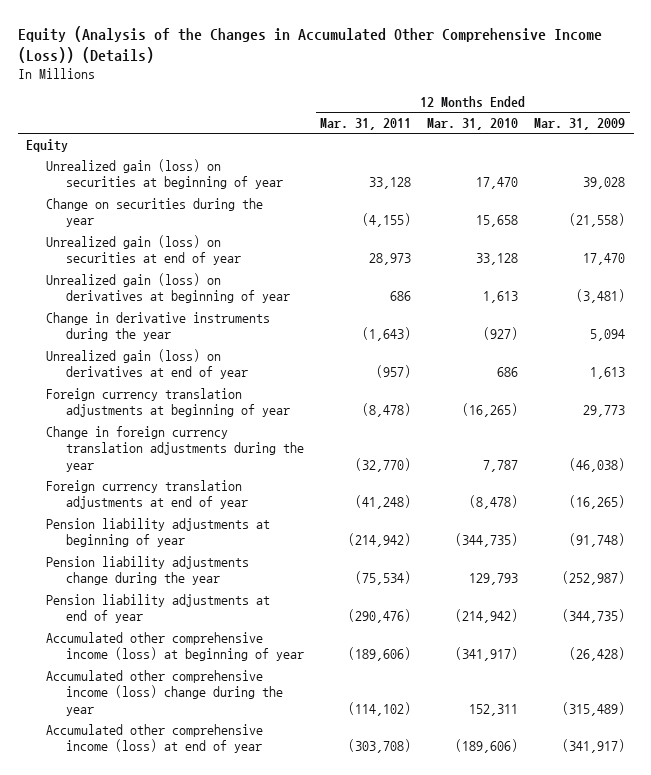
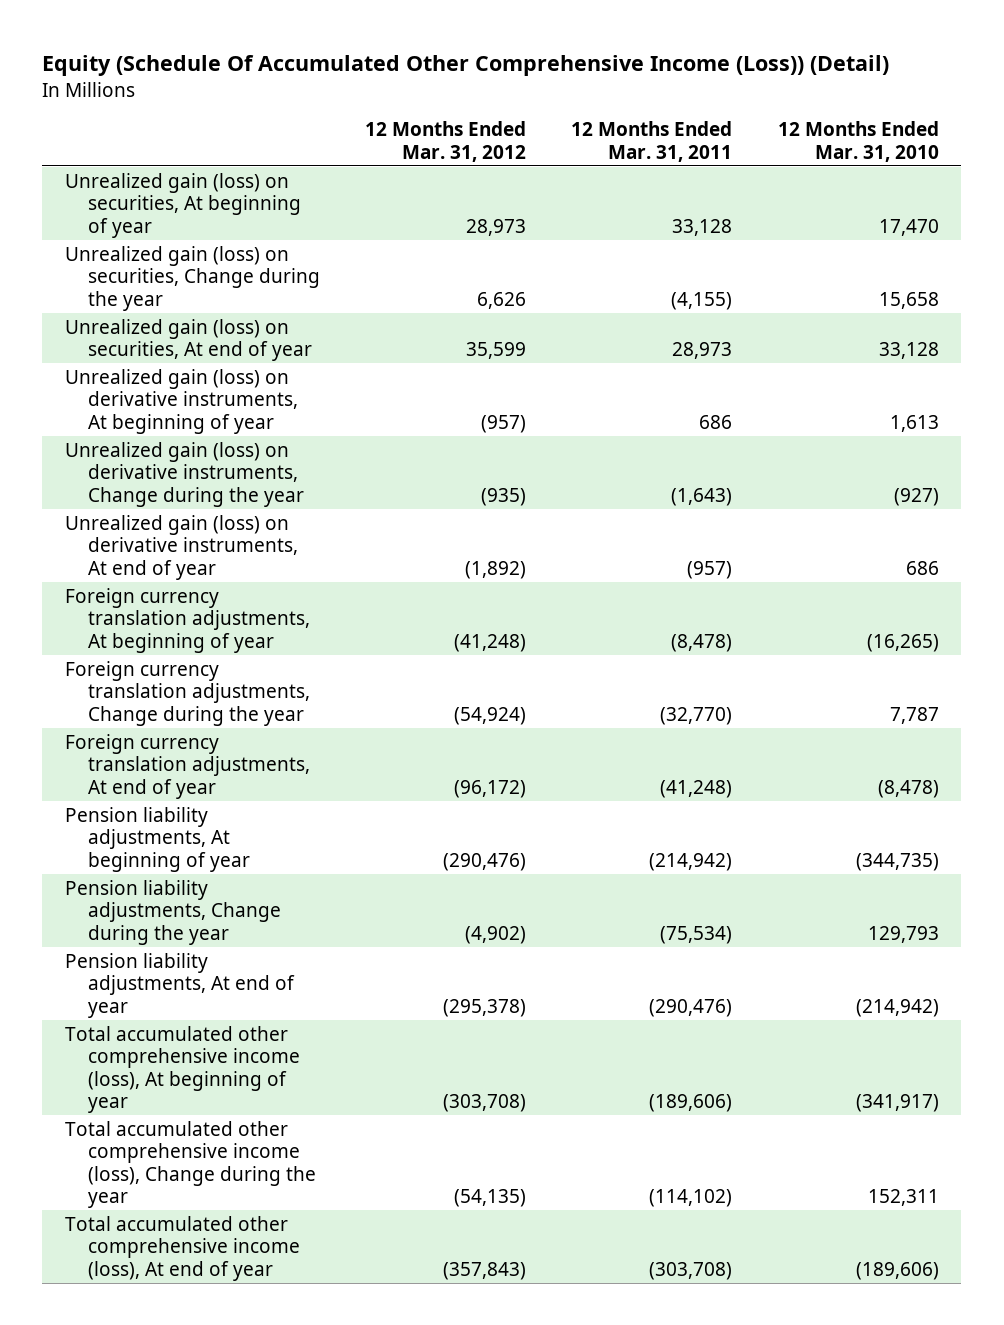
- Equity (Analysis of the Changes in Accumulated Other Comprehensive Income (Loss)) (Details)
+ Equity (Schedule Of Accumulated Other Comprehensive Income (Loss)) (Detail)
- | 12 Months Ended Mar. 31, 2011 | 12 Months Ended Mar. 31, 2010 | 12 Months Ended Mar. 31, 2009
+ | 12 Months Ended Mar. 31, 2012 | 12 Months Ended Mar. 31, 2011 | 12 Months Ended Mar. 31, 2010
- Equity
- Unrealized gain (loss) on securities at beginning of year | 33,128 | 17,470 | 39,028
- Change on securities during the year | (4,155) | 15,658 | (21,558)
- Unrealized gain (loss) on securities at end of year | 28,973 | 33,128 | 17,470
- Unrealized gain (loss) on derivatives at beginning of year | 686 | 1,613 | (3,481)
- Change in derivative instruments during the year | (1,643) | (927) | 5,094
- Unrealized gain (loss) on derivatives at end of year | (957) | 686 | 1,613
- Foreign currency translation adjustments at beginning of year | (8,478) | (16,265) | 29,773
- Change in foreign currency translation adjustments during the year | (32,770) | 7,787 | (46,038)
- Foreign currency translation adjustments at end of year | (41,248) | (8,478) | (16,265)
- Pension liability adjustments at beginning of year | (214,942) | (344,735) | (91,748)
- Pension liability adjustments change during the year | (75,534) | 129,793 | (252,987)
- Pension liability adjustments at end of year | (290,476) | (214,942) | (344,735)
- Accumulated other comprehensive income (loss) at beginning of year | (189,606) | (341,917) | (26,428)
- Accumulated other comprehensive income (loss) change during the year | (114,102) | 152,311 | (315,489)
- Accumulated other comprehensive income (loss) at end of year | (303,708) | (189,606) | (341,917)
+ Unrealized gain (loss) on securities, At beginning of year | 28,973 | 33,128 | 17,470
+ Unrealized gain (loss) on securities, Change during the year | 6,626 | (4,155) | 15,658
+ Unrealized gain (loss) on securities, At end of year | 35,599 | 28,973 | 33,128
+ Unrealized gain (loss) on derivative instruments, At beginning of year | (957) | 686 | 1,613
+ Unrealized gain (loss) on derivative instruments, Change during the year | (935) | (1,643) | (927)
+ Unrealized gain (loss) on derivative instruments, At end of year | (1,892) | (957) | 686
+ Foreign currency translation adjustments, At beginning of year | (41,248) | (8,478) | (16,265)
+ Foreign currency translation adjustments, Change during the year | (54,924) | (32,770) | 7,787
+ Foreign currency translation adjustments, At end of year | (96,172) | (41,248) | (8,478)
+ Pension liability adjustments, At beginning of year | (290,476) | (214,942) | (344,735)
+ Pension liability adjustments, Change during the year | (4,902) | (75,534) | 129,793
+ Pension liability adjustments, At end of year | (295,378) | (290,476) | (214,942)
+ Total accumulated other comprehensive income (loss), At beginning of year | (303,708) | (189,606) | (341,917)
+ Total accumulated other comprehensive income (loss), Change during the year | (54,135) | (114,102) | 152,311
+ Total accumulated other comprehensive income (loss), At end of year | (357,843) | (303,708) | (189,606)

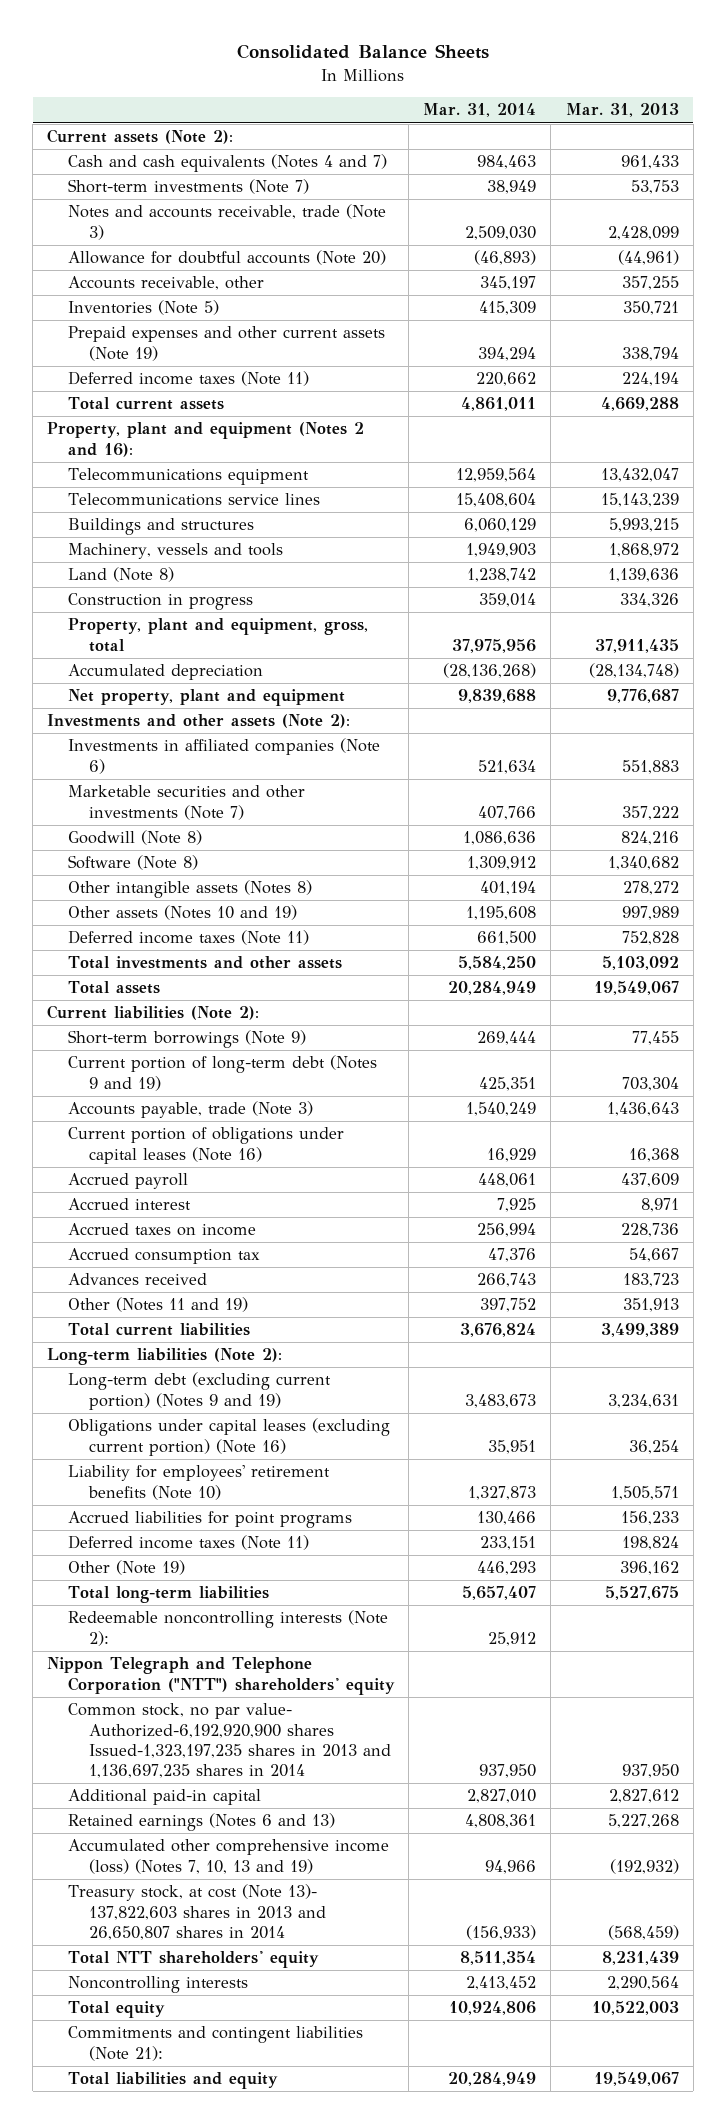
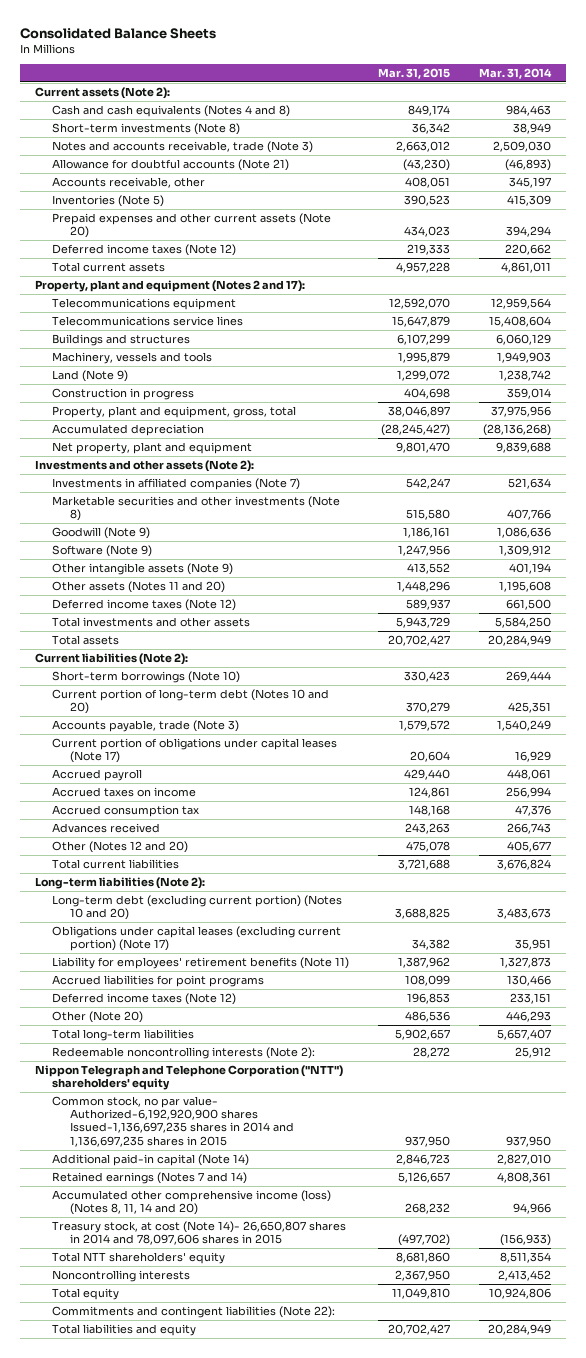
- | Mar. 31, 2014 | Mar. 31, 2013
+ | Mar. 31, 2015 | Mar. 31, 2014
- Cash and cash equivalents (Notes 4 and 7) | 984,463 | 961,433
- Short-term investments (Note 7) | 38,949 | 53,753
+ Cash and cash equivalents (Notes 4 and 8) | 849,174 | 984,463
+ Short-term investments (Note 8) | 36,342 | 38,949
- Allowance for doubtful accounts (Note 20) | (46,893) | (44,961)
+ Allowance for doubtful accounts (Note 21) | (43,230) | (46,893)
- Prepaid expenses and other current assets (Note 19) | 394,294 | 338,794
- Deferred income taxes (Note 11) | 220,662 | 224,194
+ Prepaid expenses and other current assets (Note 20) | 434,023 | 394,294
+ Deferred income taxes (Note 12) | 219,333 | 220,662
- Property, plant and equipment (Notes 2 and 16):
+ Property, plant and equipment (Notes 2 and 17):
- Land (Note 8) | 1,238,742 | 1,139,636
+ Land (Note 9) | 1,299,072 | 1,238,742
- Investments in affiliated companies (Note 6) | 521,634 | 551,883
- Marketable securities and other investments (Note 7) | 407,766 | 357,222
- Goodwill (Note 8) | 1,086,636 | 824,216
- Software (Note 8) | 1,309,912 | 1,340,682
- Other intangible assets (Notes 8) | 401,194 | 278,272
- Other assets (Notes 10 and 19) | 1,195,608 | 997,989
- Deferred income taxes (Note 11) | 661,500 | 752,828
+ Investments in affiliated companies (Note 7) | 542,247 | 521,634
+ Marketable securities and other investments (Note 8) | 515,580 | 407,766
+ Goodwill (Note 9) | 1,186,161 | 1,086,636
+ Software (Note 9) | 1,247,956 | 1,309,912
+ Other intangible assets (Note 9) | 413,552 | 401,194
+ Other assets (Notes 11 and 20) | 1,448,296 | 1,195,608
+ Deferred income taxes (Note 12) | 589,937 | 661,500
- Short-term borrowings (Note 9) | 269,444 | 77,455
- Current portion of long-term debt (Notes 9 and 19) | 425,351 | 703,304
+ Short-term borrowings (Note 10) | 330,423 | 269,444
+ Current portion of long-term debt (Notes 10 and 20) | 370,279 | 425,351
- Current portion of obligations under capital leases (Note 16) | 16,929 | 16,368
+ Current portion of obligations under capital leases (Note 17) | 20,604 | 16,929
- Accrued interest | 7,925 | 8,971
- Other (Notes 11 and 19) | 397,752 | 351,913
+ Other (Notes 12 and 20) | 475,078 | 405,677
- Long-term debt (excluding current portion) (Notes 9 and 19) | 3,483,673 | 3,234,631
- Obligations under capital leases (excluding current portion) (Note 16) | 35,951 | 36,254
- Liability for employees' retirement benefits (Note 10) | 1,327,873 | 1,505,571
+ Long-term debt (excluding current portion) (Notes 10 and 20) | 3,688,825 | 3,483,673
+ Obligations under capital leases (excluding current portion) (Note 17) | 34,382 | 35,951
+ Liability for employees' retirement benefits (Note 11) | 1,387,962 | 1,327,873
- Deferred income taxes (Note 11) | 233,151 | 198,824
- Other (Note 19) | 446,293 | 396,162
+ Deferred income taxes (Note 12) | 196,853 | 233,151
+ Other (Note 20) | 486,536 | 446,293
- Common stock, no par value- Authorized-6,192,920,900 shares Issued-1,323,197,235 shares in 2013 and 1,136,697,235 shares in 2014 | 937,950 | 937,950
- Additional paid-in capital | 2,827,010 | 2,827,612
- Retained earnings (Notes 6 and 13) | 4,808,361 | 5,227,268
- Accumulated other comprehensive income (loss) (Notes 7, 10, 13 and 19) | 94,966 | (192,932)
- Treasury stock, at cost (Note 13)- 137,822,603 shares in 2013 and 26,650,807 shares in 2014 | (156,933) | (568,459)
+ Common stock, no par value- Authorized-6,192,920,900 shares Issued-1,136,697,235 shares in 2014 and 1,136,697,235 shares in 2015 | 937,950 | 937,950
+ Additional paid-in capital (Note 14) | 2,846,723 | 2,827,010
+ Retained earnings (Notes 7 and 14) | 5,126,657 | 4,808,361
+ Accumulated other comprehensive income (loss) (Notes 8, 11, 14 and 20) | 268,232 | 94,966
+ Treasury stock, at cost (Note 14)- 26,650,807 shares in 2014 and 78,097,606 shares in 2015 | (497,702) | (156,933)
- Commitments and contingent liabilities (Note 21):
+ Commitments and contingent liabilities (Note 22):

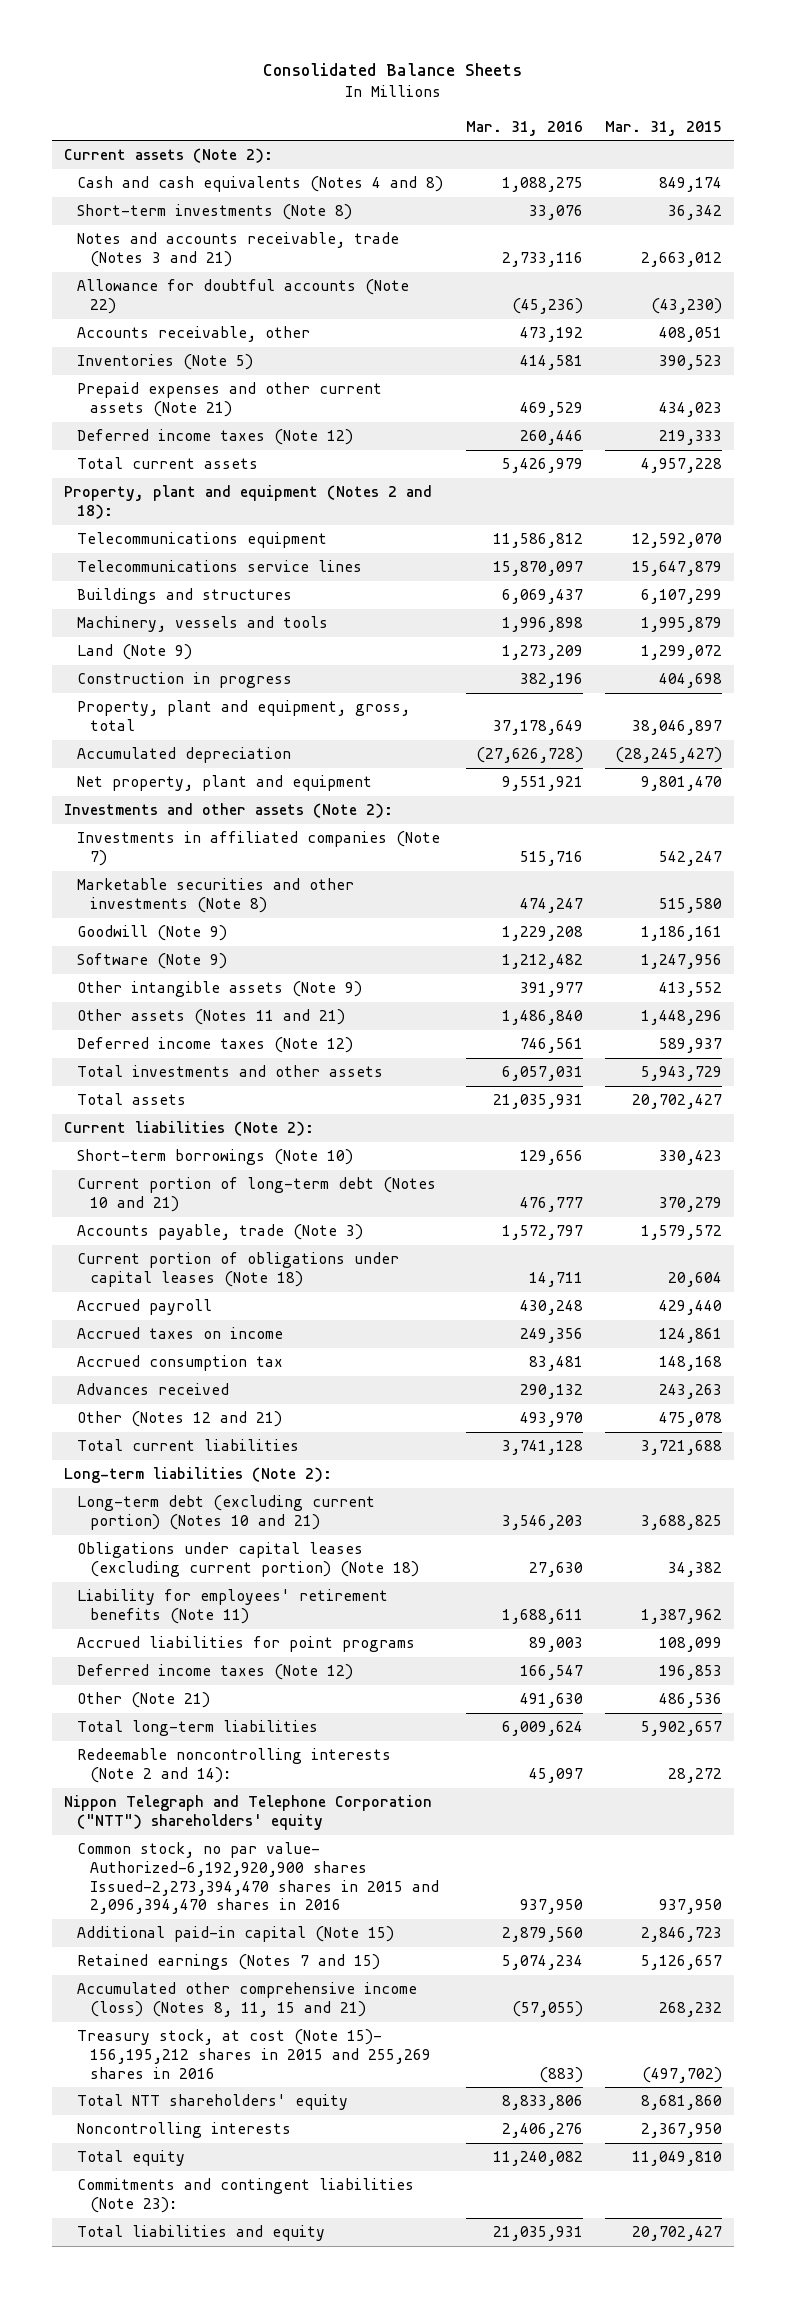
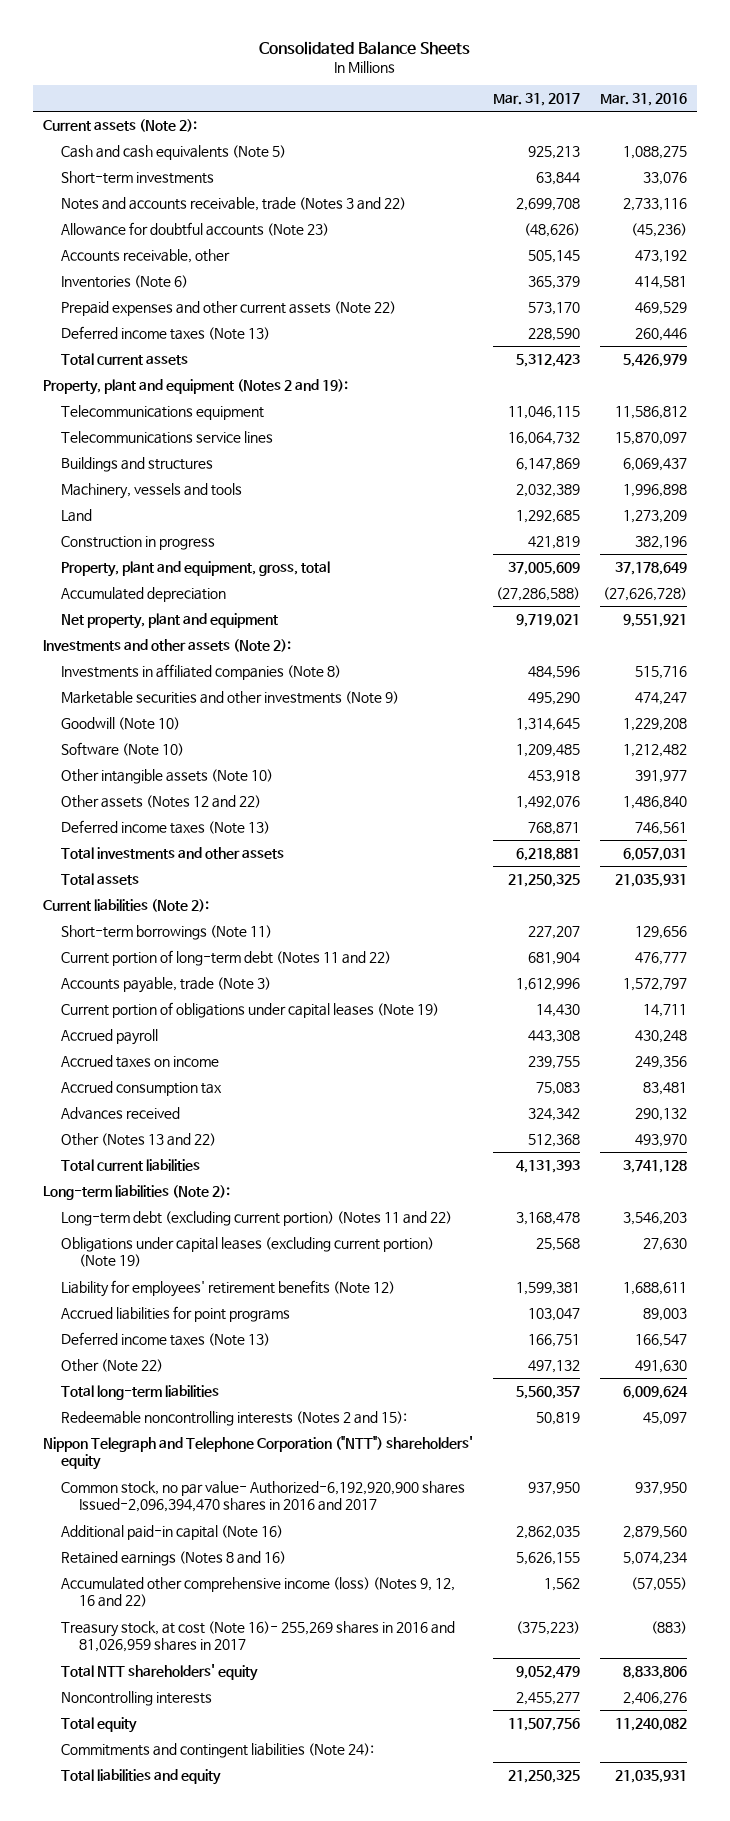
- | Mar. 31, 2016 | Mar. 31, 2015
+ | Mar. 31, 2017 | Mar. 31, 2016
- Cash and cash equivalents (Notes 4 and 8) | 1,088,275 | 849,174
- Short-term investments (Note 8) | 33,076 | 36,342
- Notes and accounts receivable, trade (Notes 3 and 21) | 2,733,116 | 2,663,012
- Allowance for doubtful accounts (Note 22) | (45,236) | (43,230)
+ Cash and cash equivalents (Note 5) | 925,213 | 1,088,275
+ Short-term investments | 63,844 | 33,076
+ Notes and accounts receivable, trade (Notes 3 and 22) | 2,699,708 | 2,733,116
+ Allowance for doubtful accounts (Note 23) | (48,626) | (45,236)
- Inventories (Note 5) | 414,581 | 390,523
- Prepaid expenses and other current assets (Note 21) | 469,529 | 434,023
- Deferred income taxes (Note 12) | 260,446 | 219,333
+ Inventories (Note 6) | 365,379 | 414,581
+ Prepaid expenses and other current assets (Note 22) | 573,170 | 469,529
+ Deferred income taxes (Note 13) | 228,590 | 260,446
- Property, plant and equipment (Notes 2 and 18):
+ Property, plant and equipment (Notes 2 and 19):
- Land (Note 9) | 1,273,209 | 1,299,072
+ Land | 1,292,685 | 1,273,209
- Investments in affiliated companies (Note 7) | 515,716 | 542,247
- Marketable securities and other investments (Note 8) | 474,247 | 515,580
- Goodwill (Note 9) | 1,229,208 | 1,186,161
- Software (Note 9) | 1,212,482 | 1,247,956
- Other intangible assets (Note 9) | 391,977 | 413,552
- Other assets (Notes 11 and 21) | 1,486,840 | 1,448,296
- Deferred income taxes (Note 12) | 746,561 | 589,937
+ Investments in affiliated companies (Note 8) | 484,596 | 515,716
+ Marketable securities and other investments (Note 9) | 495,290 | 474,247
+ Goodwill (Note 10) | 1,314,645 | 1,229,208
+ Software (Note 10) | 1,209,485 | 1,212,482
+ Other intangible assets (Note 10) | 453,918 | 391,977
+ Other assets (Notes 12 and 22) | 1,492,076 | 1,486,840
+ Deferred income taxes (Note 13) | 768,871 | 746,561
- Short-term borrowings (Note 10) | 129,656 | 330,423
- Current portion of long-term debt (Notes 10 and 21) | 476,777 | 370,279
+ Short-term borrowings (Note 11) | 227,207 | 129,656
+ Current portion of long-term debt (Notes 11 and 22) | 681,904 | 476,777
- Current portion of obligations under capital leases (Note 18) | 14,711 | 20,604
+ Current portion of obligations under capital leases (Note 19) | 14,430 | 14,711
- Other (Notes 12 and 21) | 493,970 | 475,078
+ Other (Notes 13 and 22) | 512,368 | 493,970
- Long-term debt (excluding current portion) (Notes 10 and 21) | 3,546,203 | 3,688,825
- Obligations under capital leases (excluding current portion) (Note 18) | 27,630 | 34,382
- Liability for employees' retirement benefits (Note 11) | 1,688,611 | 1,387,962
+ Long-term debt (excluding current portion) (Notes 11 and 22) | 3,168,478 | 3,546,203
+ Obligations under capital leases (excluding current portion) (Note 19) | 25,568 | 27,630
+ Liability for employees' retirement benefits (Note 12) | 1,599,381 | 1,688,611
- Deferred income taxes (Note 12) | 166,547 | 196,853
- Other (Note 21) | 491,630 | 486,536
+ Deferred income taxes (Note 13) | 166,751 | 166,547
+ Other (Note 22) | 497,132 | 491,630
- Redeemable noncontrolling interests (Note 2 and 14): | 45,097 | 28,272
+ Redeemable noncontrolling interests (Notes 2 and 15): | 50,819 | 45,097
- Common stock, no par value- Authorized-6,192,920,900 shares Issued-2,273,394,470 shares in 2015 and 2,096,394,470 shares in 2016 | 937,950 | 937,950
- Additional paid-in capital (Note 15) | 2,879,560 | 2,846,723
- Retained earnings (Notes 7 and 15) | 5,074,234 | 5,126,657
- Accumulated other comprehensive income (loss) (Notes 8, 11, 15 and 21) | (57,055) | 268,232
- Treasury stock, at cost (Note 15)- 156,195,212 shares in 2015 and 255,269 shares in 2016 | (883) | (497,702)
+ Common stock, no par value- Authorized-6,192,920,900 shares Issued-2,096,394,470 shares in 2016 and 2017 | 937,950 | 937,950
+ Additional paid-in capital (Note 16) | 2,862,035 | 2,879,560
+ Retained earnings (Notes 8 and 16) | 5,626,155 | 5,074,234
+ Accumulated other comprehensive income (loss) (Notes 9, 12, 16 and 22) | 1,562 | (57,055)
+ Treasury stock, at cost (Note 16)- 255,269 shares in 2016 and 81,026,959 shares in 2017 | (375,223) | (883)
- Commitments and contingent liabilities (Note 23):
+ Commitments and contingent liabilities (Note 24):

